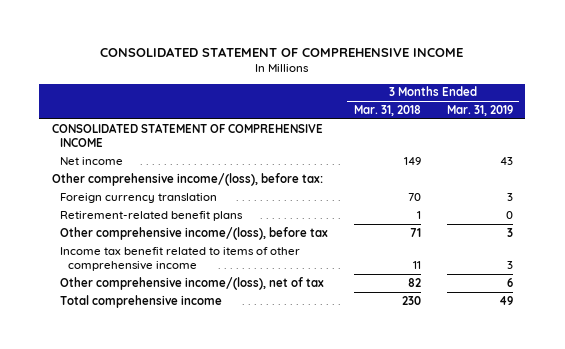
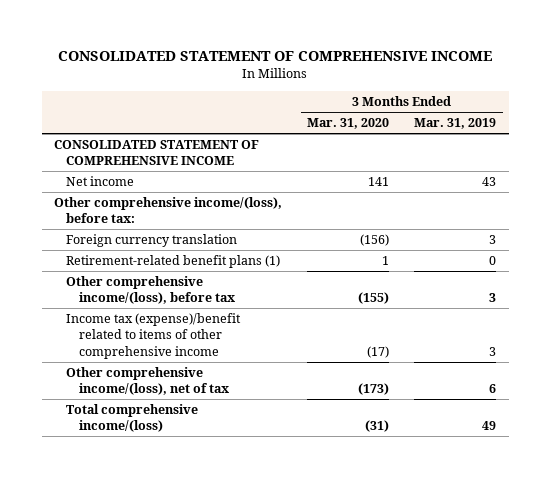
- | 3 Months Ended Mar. 31, 2018 | 3 Months Ended Mar. 31, 2019
+ | 3 Months Ended Mar. 31, 2020 | 3 Months Ended Mar. 31, 2019
- Retirement-related benefit plans | 1 | 0
+ Retirement-related benefit plans (1) | 1 | 0
- Income tax benefit related to items of other comprehensive income | 11 | 3
+ Income tax (expense)/benefit related to items of other comprehensive income | (17) | 3
- Total comprehensive income | 230 | 49
+ Total comprehensive income/(loss) | (31) | 49

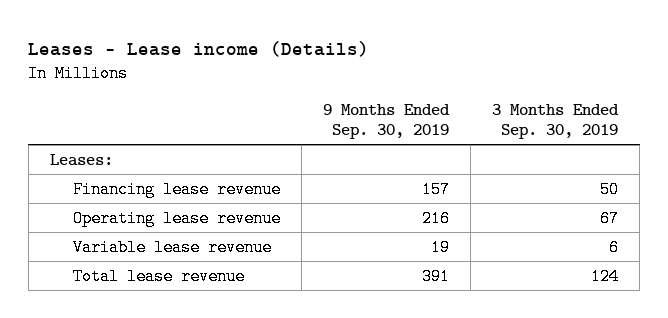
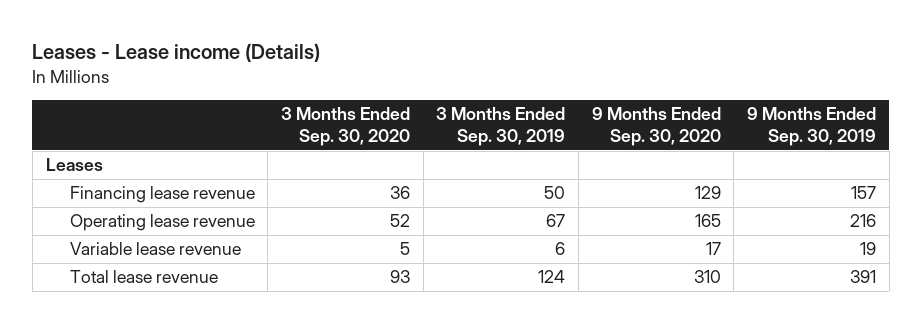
- | 9 Months Ended Sep. 30, 2019 | 3 Months Ended Sep. 30, 2019
+ | 3 Months Ended Sep. 30, 2020 | 3 Months Ended Sep. 30, 2019 | 9 Months Ended Sep. 30, 2020 | 9 Months Ended Sep. 30, 2019
- Leases:
+ Leases

